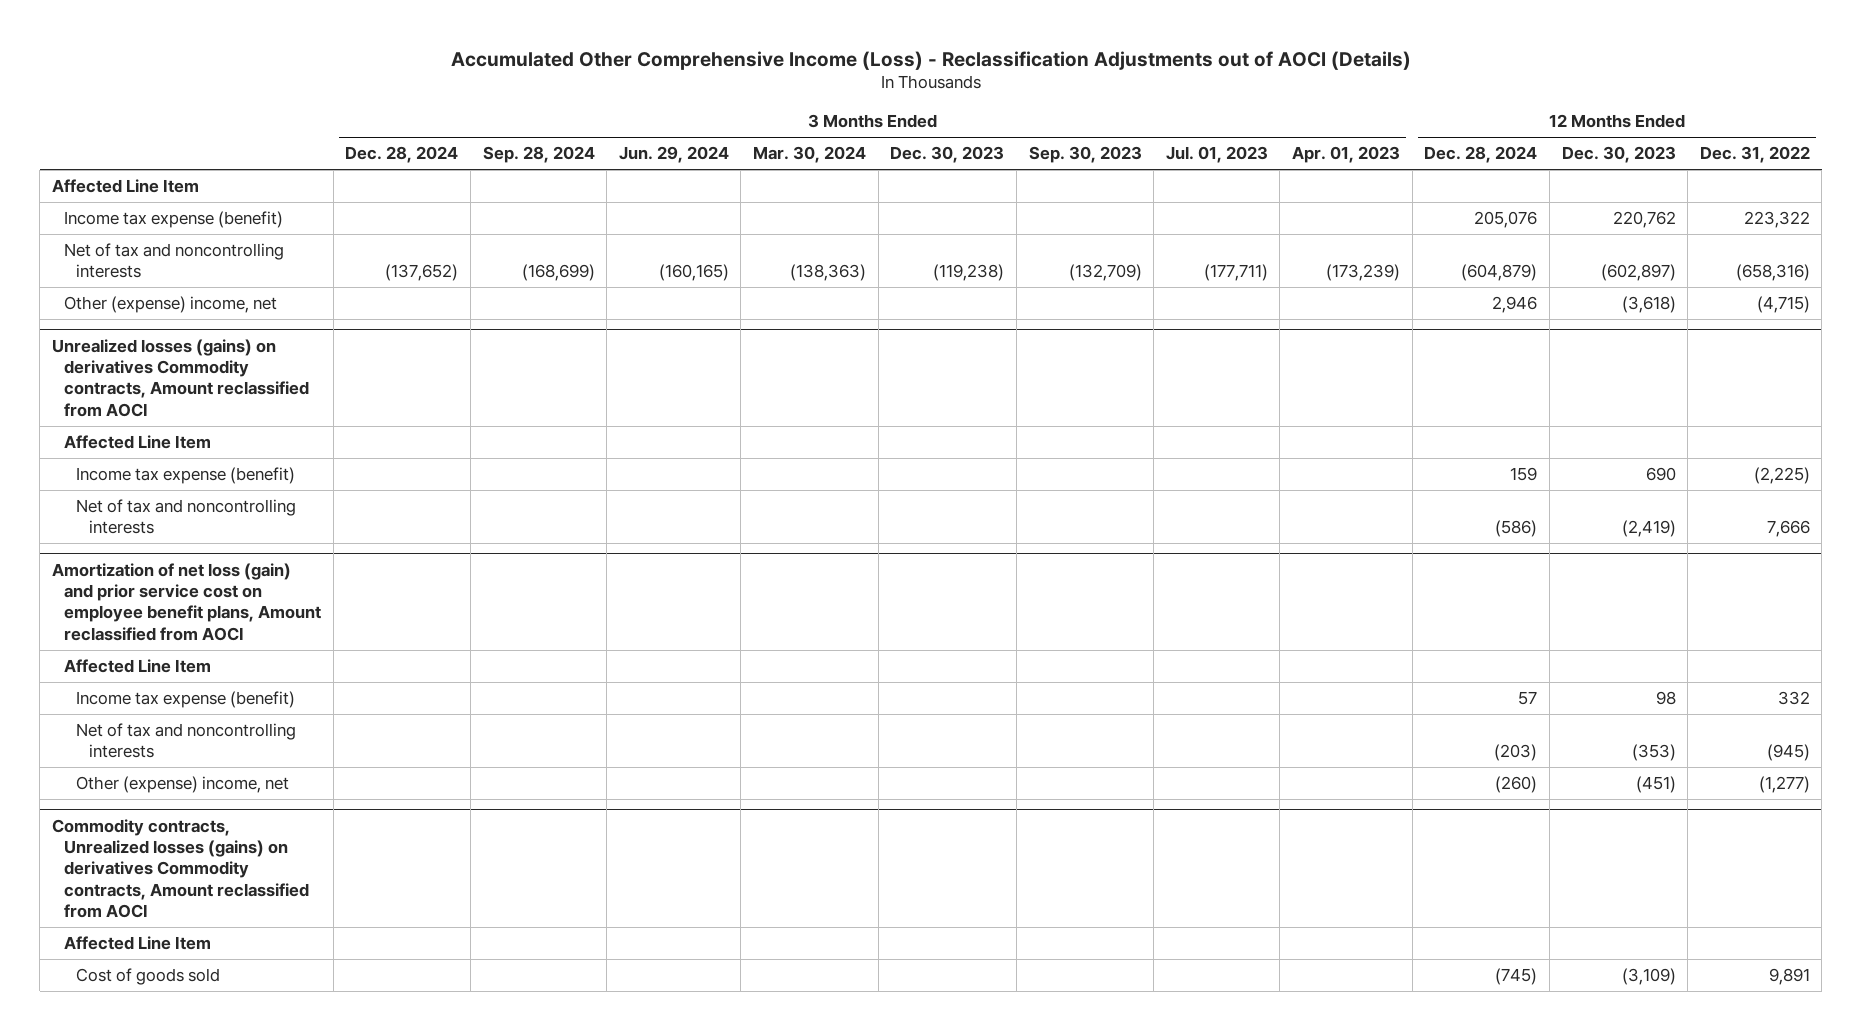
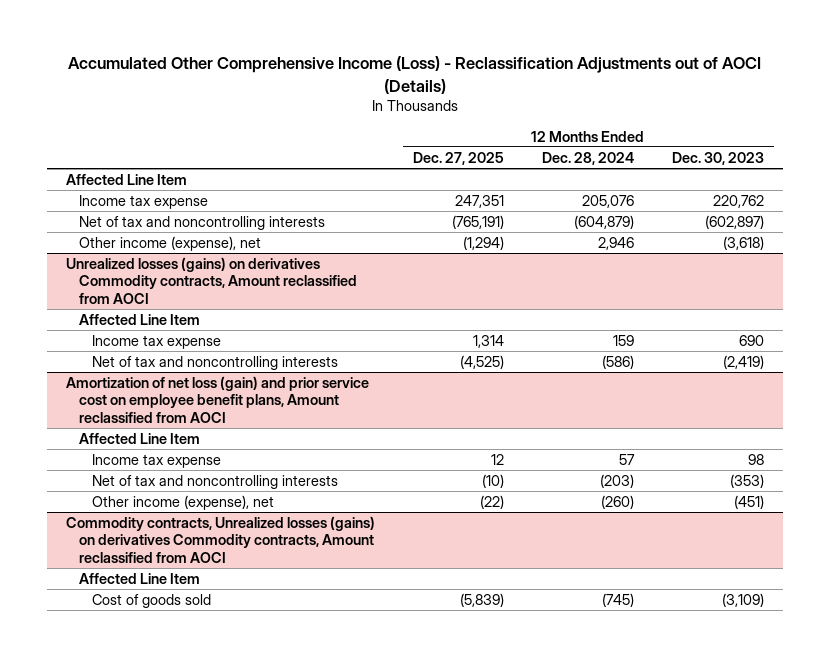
- | 3 Months Ended Dec. 28, 2024 | 3 Months Ended Sep. 28, 2024 | 3 Months Ended Jun. 29, 2024 | 3 Months Ended Mar. 30, 2024 | 3 Months Ended Dec. 30, 2023 | 3 Months Ended Sep. 30, 2023 | 3 Months Ended Jul. 01, 2023 | 3 Months Ended Apr. 01, 2023 | 12 Months Ended Dec. 28, 2024 | 12 Months Ended Dec. 30, 2023 | 12 Months Ended Dec. 31, 2022
+ | 12 Months Ended Dec. 27, 2025 | 12 Months Ended Dec. 28, 2024 | 12 Months Ended Dec. 30, 2023
- Income tax expense (benefit) | | | | | | | | | 205,076 | 220,762 | 223,322
+ Income tax expense | 247,351 | 205,076 | 220,762
- Other (expense) income, net | | | | | | | | | 2,946 | (3,618) | (4,715)
+ Other income (expense), net | (1,294) | 2,946 | (3,618)
@ Unrealized losses (gains) on derivatives Commodity contracts, Amount reclassified from AOCI
- Income tax expense (benefit) | | | | | | | | | 159 | 690 | (2,225)
+ Income tax expense | 1,314 | 159 | 690
@ Amortization of net loss (gain) and prior service cost on employee benefit plans, Amount reclassified from AOCI
- Income tax expense (benefit) | | | | | | | | | 57 | 98 | 332
+ Income tax expense | 12 | 57 | 98
- Other (expense) income, net | | | | | | | | | (260) | (451) | (1,277)
+ Other income (expense), net | (22) | (260) | (451)

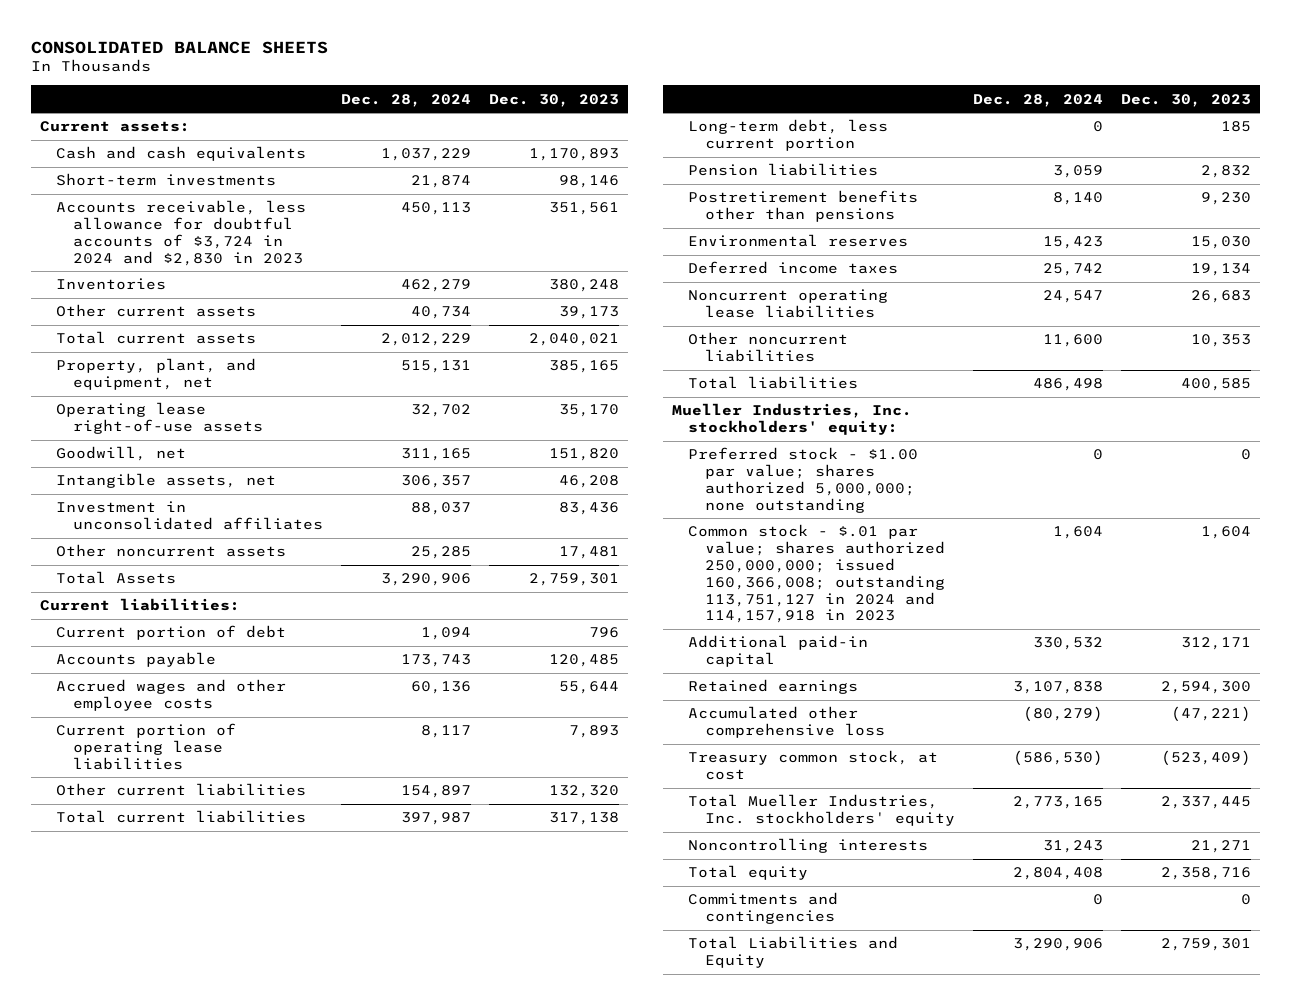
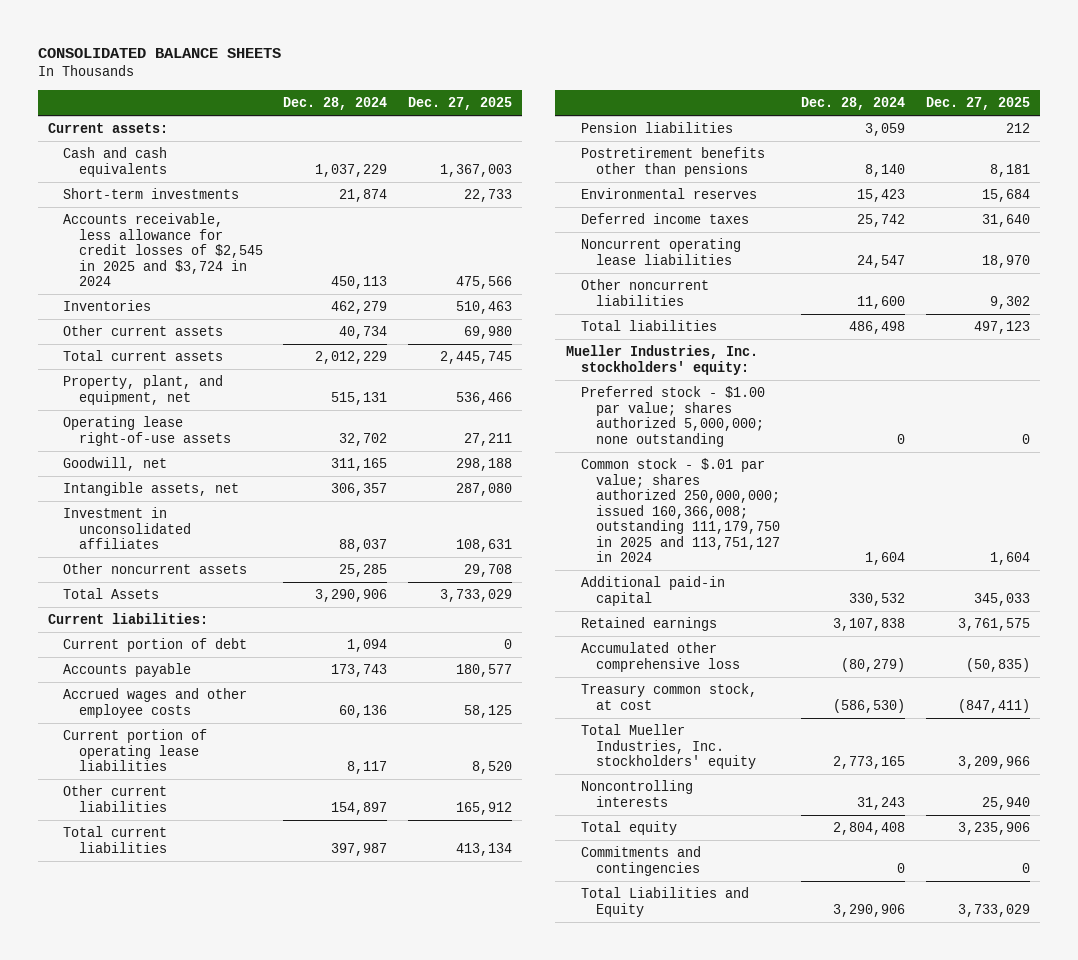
- | Dec. 28, 2024 | Dec. 30, 2023
+ | Dec. 28, 2024 | Dec. 27, 2025
- Accounts receivable, less allowance for doubtful accounts of $3,724 in 2024 and $2,830 in 2023 | 450,113 | 351,561
+ Accounts receivable, less allowance for credit losses of $2,545 in 2025 and $3,724 in 2024 | 450,113 | 475,566
- Long-term debt, less current portion | 0 | 185
- Common stock - $.01 par value; shares authorized 250,000,000; issued 160,366,008; outstanding 113,751,127 in 2024 and 114,157,918 in 2023 | 1,604 | 1,604
+ Common stock - $.01 par value; shares authorized 250,000,000; issued 160,366,008; outstanding 111,179,750 in 2025 and 113,751,127 in 2024 | 1,604 | 1,604

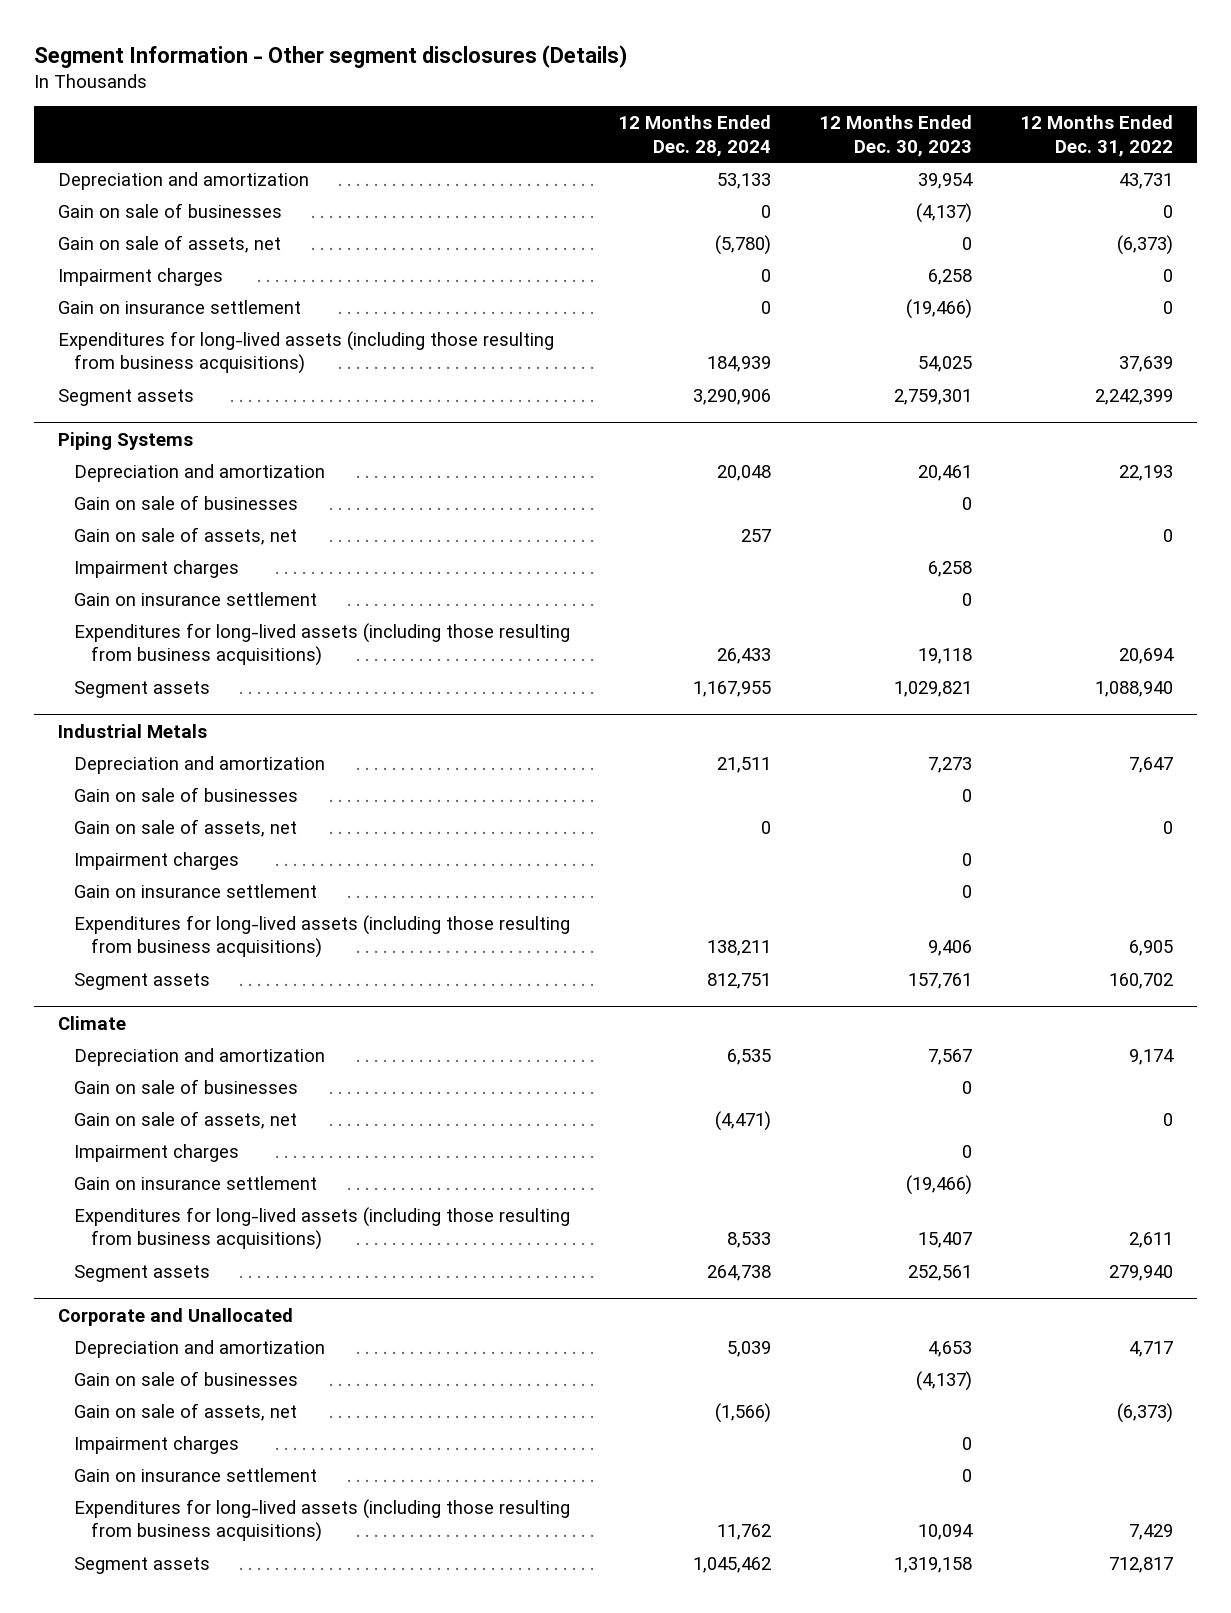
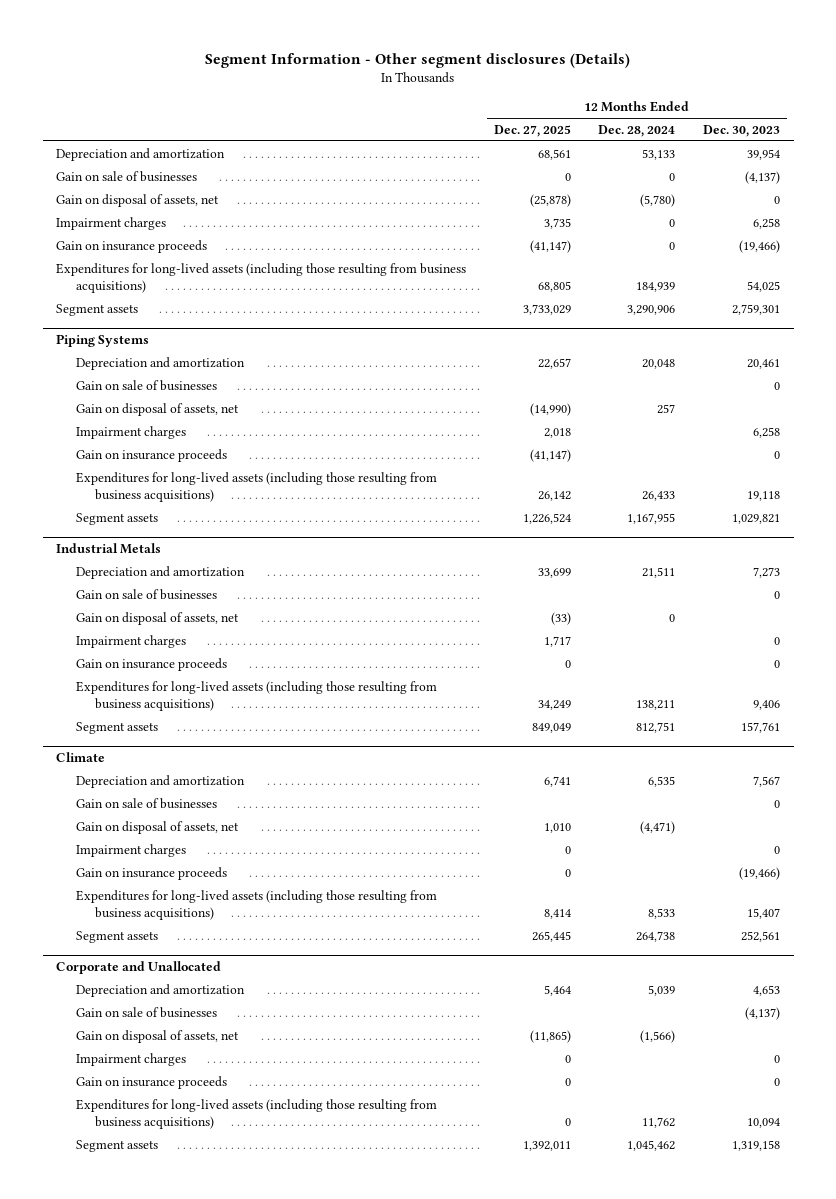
- | 12 Months Ended Dec. 28, 2024 | 12 Months Ended Dec. 30, 2023 | 12 Months Ended Dec. 31, 2022
+ | 12 Months Ended Dec. 27, 2025 | 12 Months Ended Dec. 28, 2024 | 12 Months Ended Dec. 30, 2023
- Gain on sale of assets, net | (5,780) | 0 | (6,373)
+ Gain on disposal of assets, net | (25,878) | (5,780) | 0
- Gain on insurance settlement | 0 | (19,466) | 0
+ Gain on insurance proceeds | (41,147) | 0 | (19,466)
@ Piping Systems
- Gain on sale of assets, net | 257 | | 0
+ Gain on disposal of assets, net | (14,990) | 257 |
- Gain on insurance settlement | | 0 |
+ Gain on insurance proceeds | (41,147) | | 0
@ Industrial Metals
- Gain on sale of assets, net | 0 | | 0
+ Gain on disposal of assets, net | (33) | 0 |
- Gain on insurance settlement | | 0 |
+ Gain on insurance proceeds | 0 | | 0
@ Climate
- Gain on sale of assets, net | (4,471) | | 0
+ Gain on disposal of assets, net | 1,010 | (4,471) |
- Gain on insurance settlement | | (19,466) |
+ Gain on insurance proceeds | 0 | | (19,466)
@ Corporate and Unallocated
- Gain on sale of assets, net | (1,566) | | (6,373)
+ Gain on disposal of assets, net | (11,865) | (1,566) |
- Gain on insurance settlement | | 0 |
+ Gain on insurance proceeds | 0 | | 0

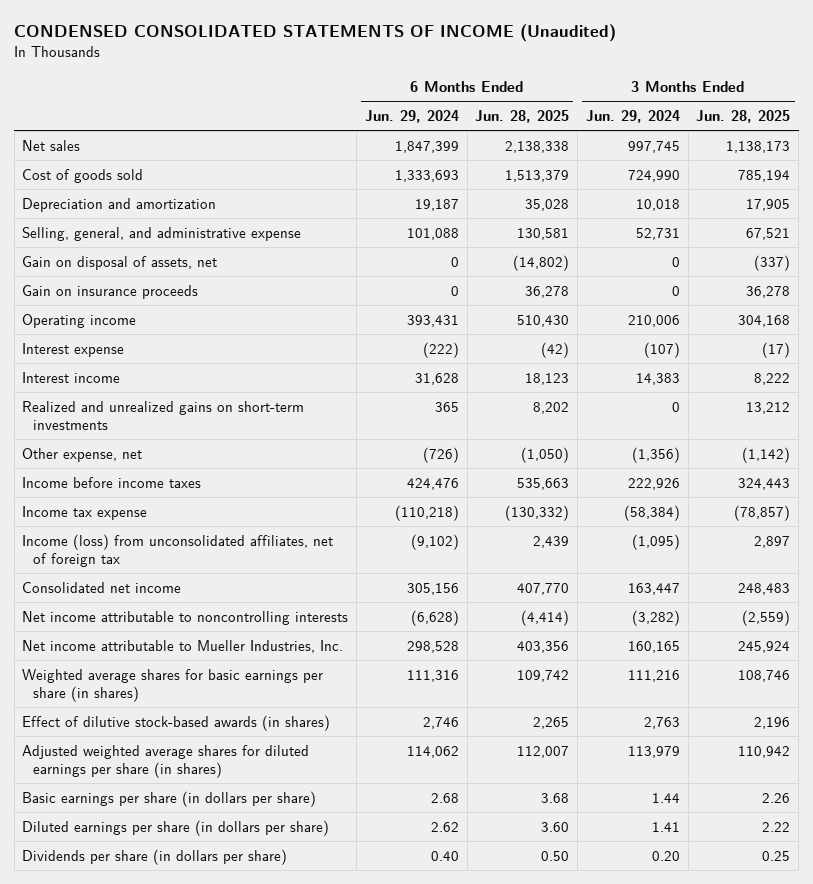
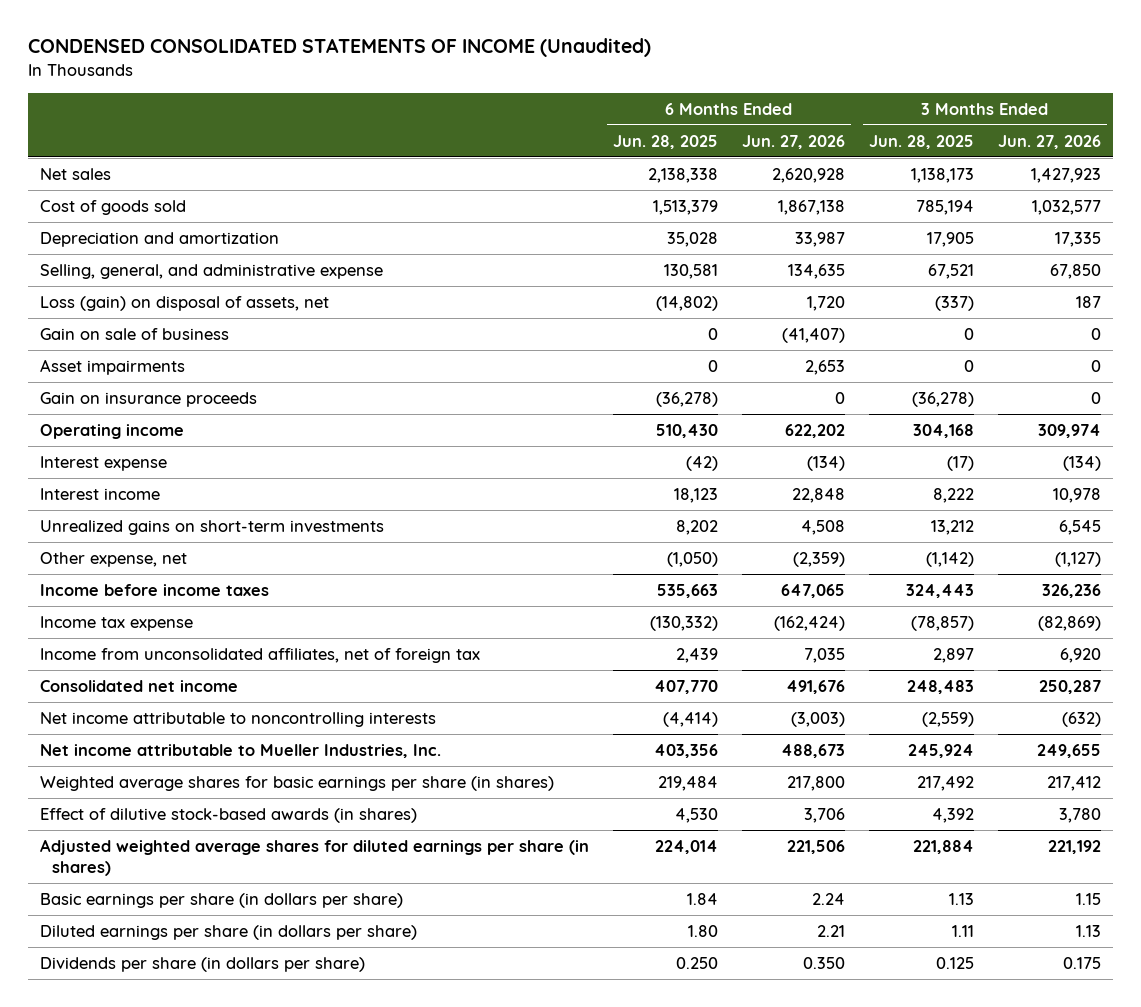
- | 6 Months Ended Jun. 29, 2024 | 6 Months Ended Jun. 28, 2025 | 3 Months Ended Jun. 29, 2024 | 3 Months Ended Jun. 28, 2025
+ | 6 Months Ended Jun. 28, 2025 | 6 Months Ended Jun. 27, 2026 | 3 Months Ended Jun. 28, 2025 | 3 Months Ended Jun. 27, 2026
- Gain on disposal of assets, net | 0 | (14,802) | 0 | (337)
- Gain on insurance proceeds | 0 | 36,278 | 0 | 36,278
+ Loss (gain) on disposal of assets, net | (14,802) | 1,720 | (337) | 187
+ Gain on sale of business | 0 | (41,407) | 0 | 0
+ Asset impairments | 0 | 2,653 | 0 | 0
+ Gain on insurance proceeds | (36,278) | 0 | (36,278) | 0
- Realized and unrealized gains on short-term investments | 365 | 8,202 | 0 | 13,212
+ Unrealized gains on short-term investments | 8,202 | 4,508 | 13,212 | 6,545
- Income (loss) from unconsolidated affiliates, net of foreign tax | (9,102) | 2,439 | (1,095) | 2,897
+ Income from unconsolidated affiliates, net of foreign tax | 2,439 | 7,035 | 2,897 | 6,920
- Weighted average shares for basic earnings per share (in shares) | 111,316 | 109,742 | 111,216 | 108,746
- Effect of dilutive stock-based awards (in shares) | 2,746 | 2,265 | 2,763 | 2,196
- Adjusted weighted average shares for diluted earnings per share (in shares) | 114,062 | 112,007 | 113,979 | 110,942
- Basic earnings per share (in dollars per share) | 2.68 | 3.68 | 1.44 | 2.26
- Diluted earnings per share (in dollars per share) | 2.62 | 3.60 | 1.41 | 2.22
- Dividends per share (in dollars per share) | 0.40 | 0.50 | 0.20 | 0.25
+ Weighted average shares for basic earnings per share (in shares) | 219,484 | 217,800 | 217,492 | 217,412
+ Effect of dilutive stock-based awards (in shares) | 4,530 | 3,706 | 4,392 | 3,780
+ Adjusted weighted average shares for diluted earnings per share (in shares) | 224,014 | 221,506 | 221,884 | 221,192
+ Basic earnings per share (in dollars per share) | 1.84 | 2.24 | 1.13 | 1.15
+ Diluted earnings per share (in dollars per share) | 1.80 | 2.21 | 1.11 | 1.13
+ Dividends per share (in dollars per share) | 0.250 | 0.350 | 0.125 | 0.175

